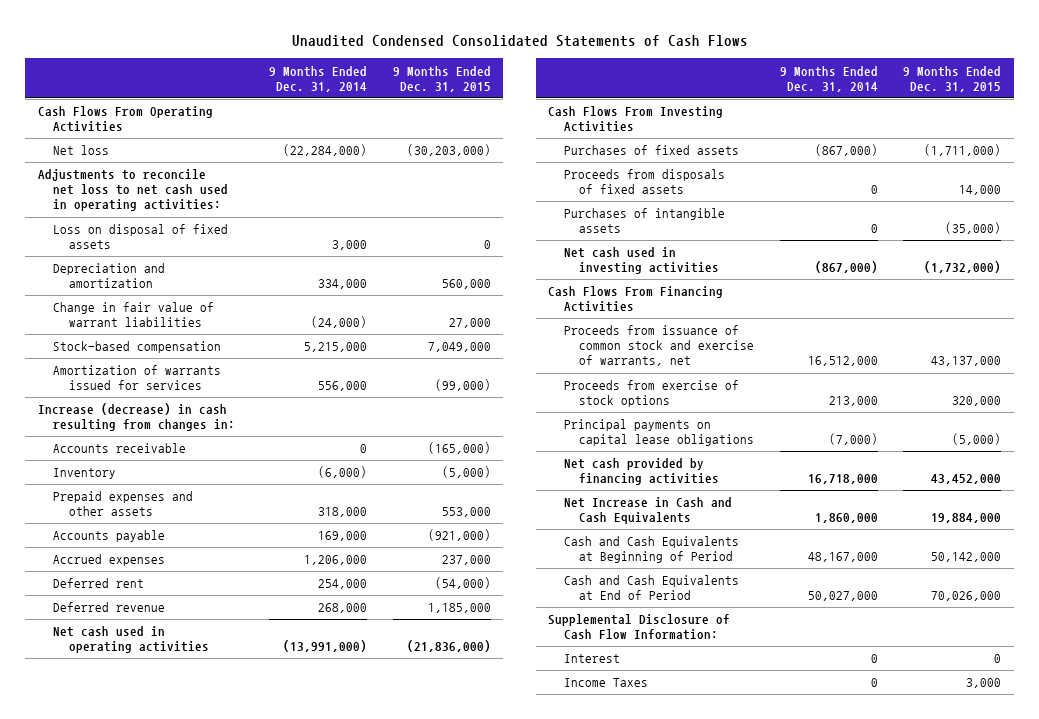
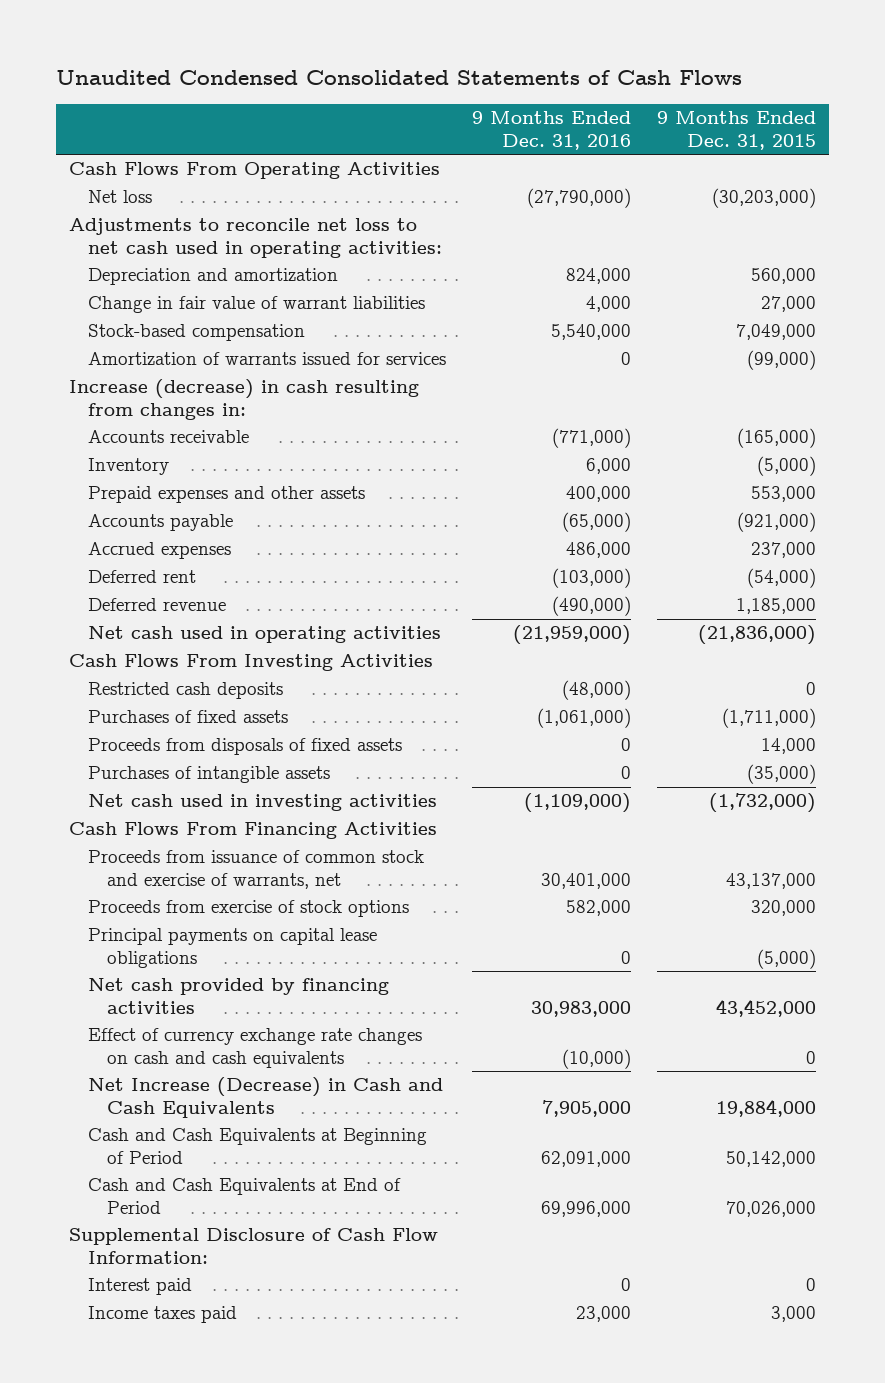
- | 9 Months Ended Dec. 31, 2014 | 9 Months Ended Dec. 31, 2015
+ | 9 Months Ended Dec. 31, 2016 | 9 Months Ended Dec. 31, 2015
- Loss on disposal of fixed assets | 3,000 | 0
+ Restricted cash deposits | (48,000) | 0
- Net Increase in Cash and Cash Equivalents | 1,860,000 | 19,884,000
+ Effect of currency exchange rate changes on cash and cash equivalents | (10,000) | 0
+ Net Increase (Decrease) in Cash and Cash Equivalents | 7,905,000 | 19,884,000
- Interest | 0 | 0
- Income Taxes | 0 | 3,000
+ Interest paid | 0 | 0
+ Income taxes paid | 23,000 | 3,000

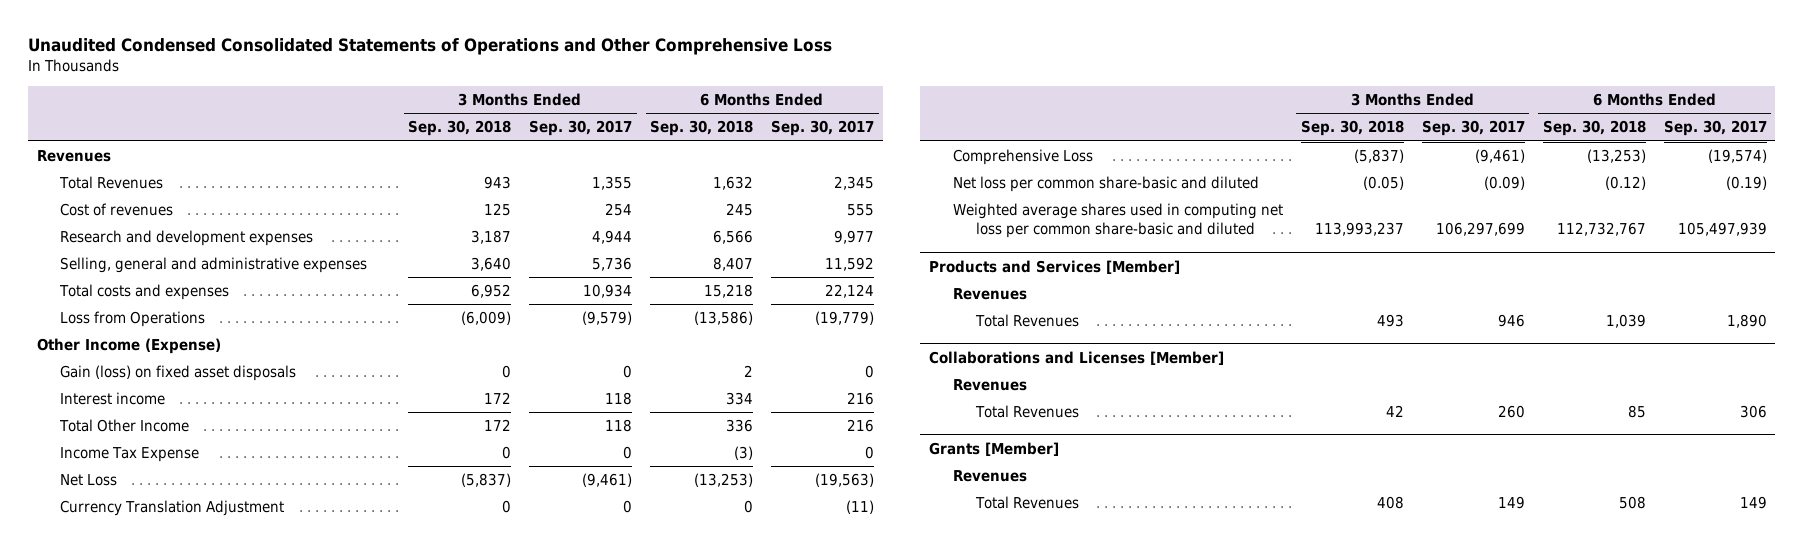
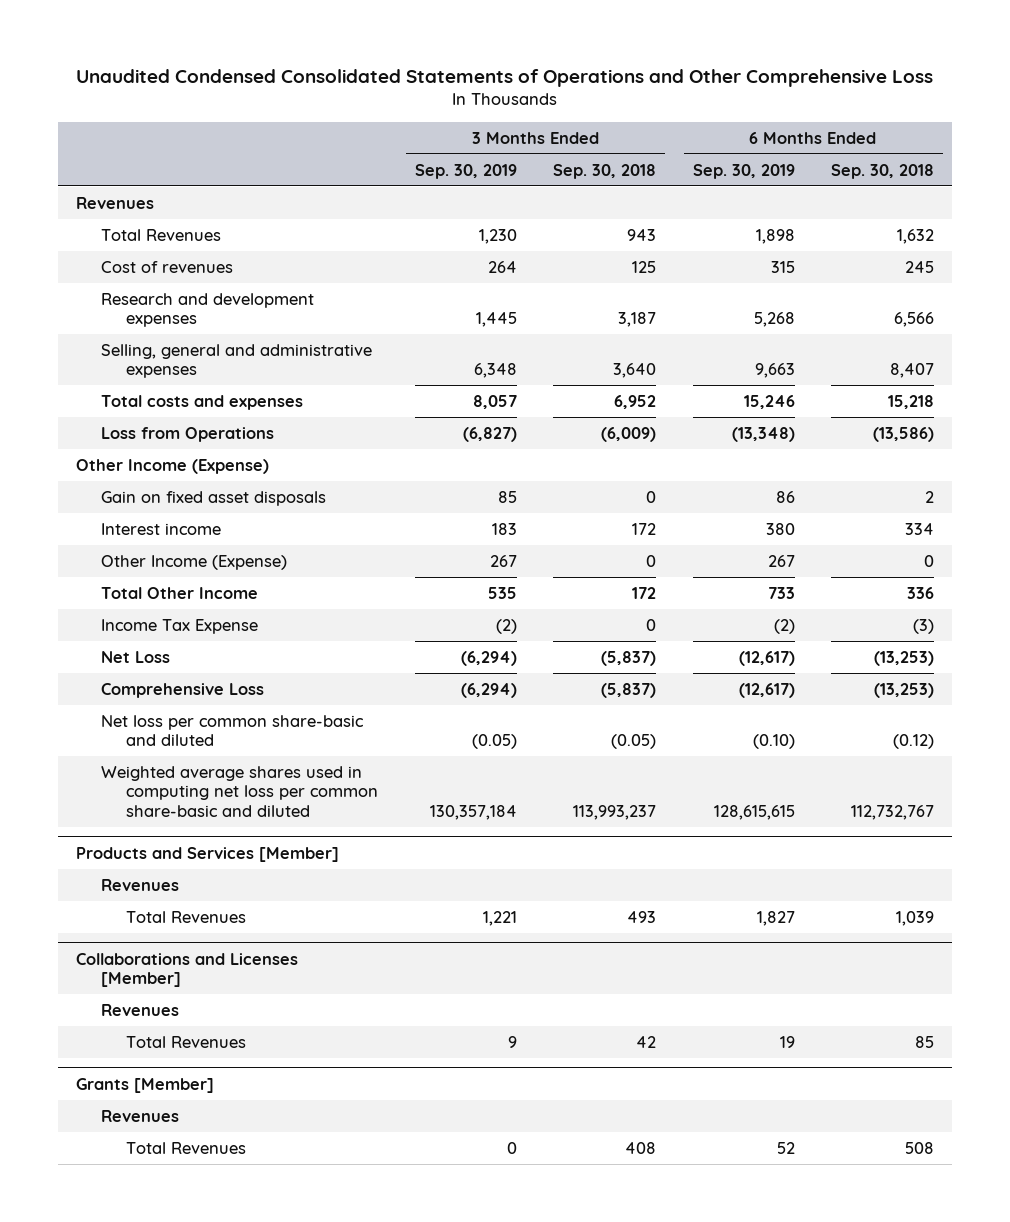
- | 3 Months Ended Sep. 30, 2018 | 3 Months Ended Sep. 30, 2017 | 6 Months Ended Sep. 30, 2018 | 6 Months Ended Sep. 30, 2017
+ | 3 Months Ended Sep. 30, 2019 | 3 Months Ended Sep. 30, 2018 | 6 Months Ended Sep. 30, 2019 | 6 Months Ended Sep. 30, 2018
- Gain (loss) on fixed asset disposals | 0 | 0 | 2 | 0
+ Gain on fixed asset disposals | 85 | 0 | 86 | 2
+ Other Income (Expense) | 267 | 0 | 267 | 0
- Currency Translation Adjustment | 0 | 0 | 0 | (11)

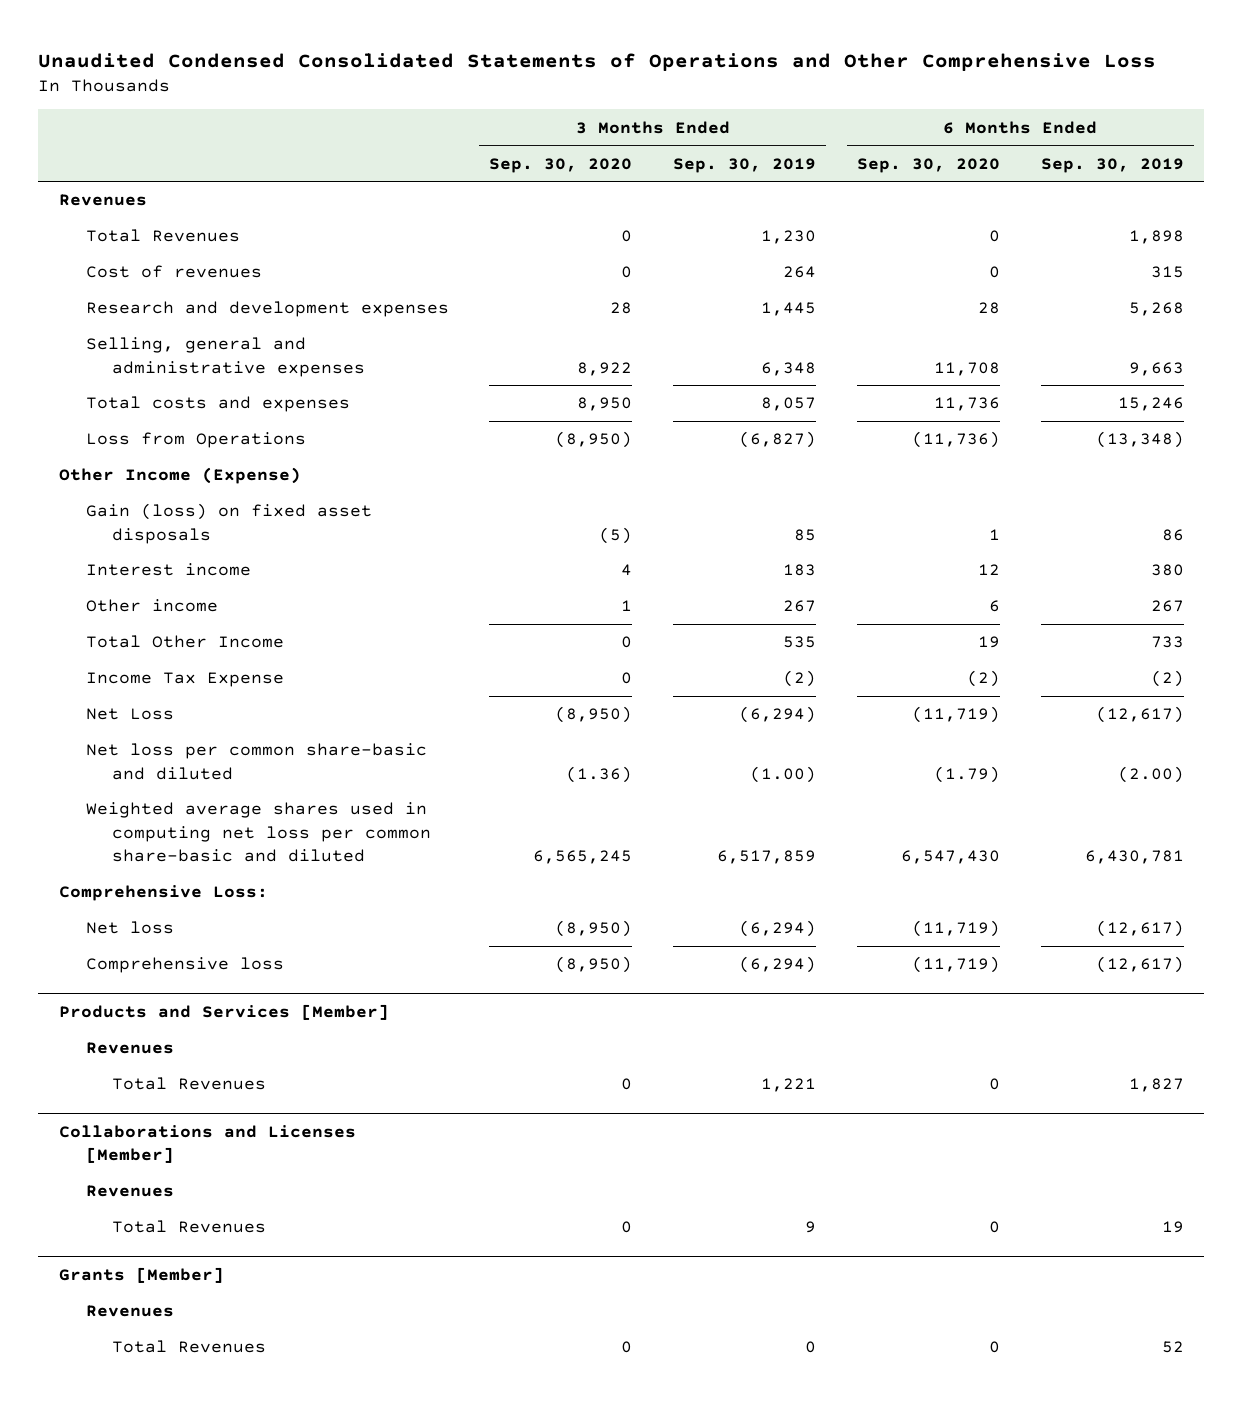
- | 3 Months Ended Sep. 30, 2019 | 3 Months Ended Sep. 30, 2018 | 6 Months Ended Sep. 30, 2019 | 6 Months Ended Sep. 30, 2018
+ | 3 Months Ended Sep. 30, 2020 | 3 Months Ended Sep. 30, 2019 | 6 Months Ended Sep. 30, 2020 | 6 Months Ended Sep. 30, 2019
- Gain on fixed asset disposals | 85 | 0 | 86 | 2
+ Gain (loss) on fixed asset disposals | (5) | 85 | 1 | 86
- Other Income (Expense) | 267 | 0 | 267 | 0
+ Other income | 1 | 267 | 6 | 267
- Comprehensive Loss | (6,294) | (5,837) | (12,617) | (13,253)
- Net loss per common share-basic and diluted | (0.05) | (0.05) | (0.10) | (0.12)
- Weighted average shares used in computing net loss per common share-basic and diluted | 130,357,184 | 113,993,237 | 128,615,615 | 112,732,767
+ Net loss per common share-basic and diluted | (1.36) | (1.00) | (1.79) | (2.00)
+ Weighted average shares used in computing net loss per common share-basic and diluted | 6,565,245 | 6,517,859 | 6,547,430 | 6,430,781
+ Comprehensive Loss:
+ Net loss | (8,950) | (6,294) | (11,719) | (12,617)
+ Comprehensive loss | (8,950) | (6,294) | (11,719) | (12,617)

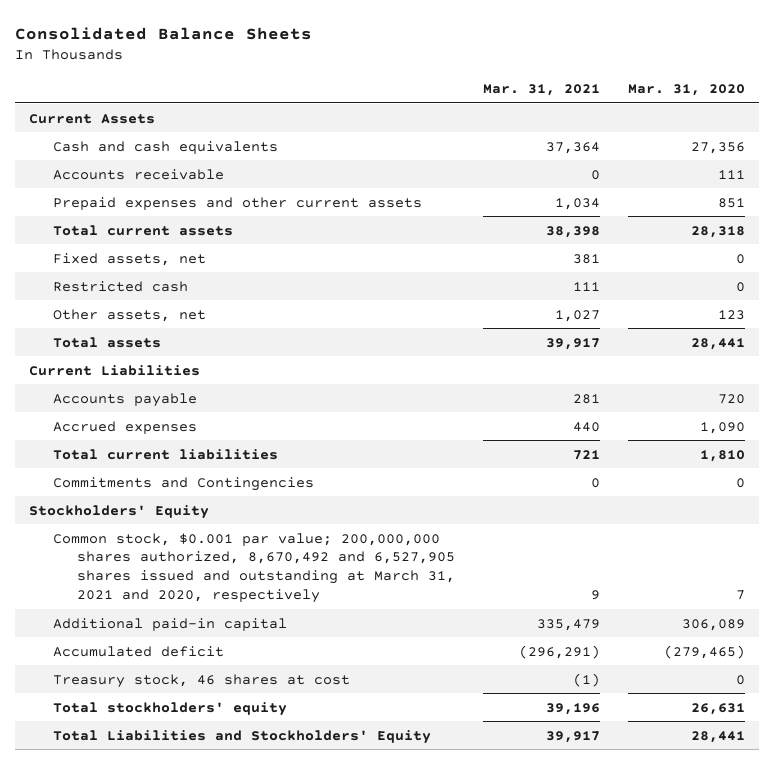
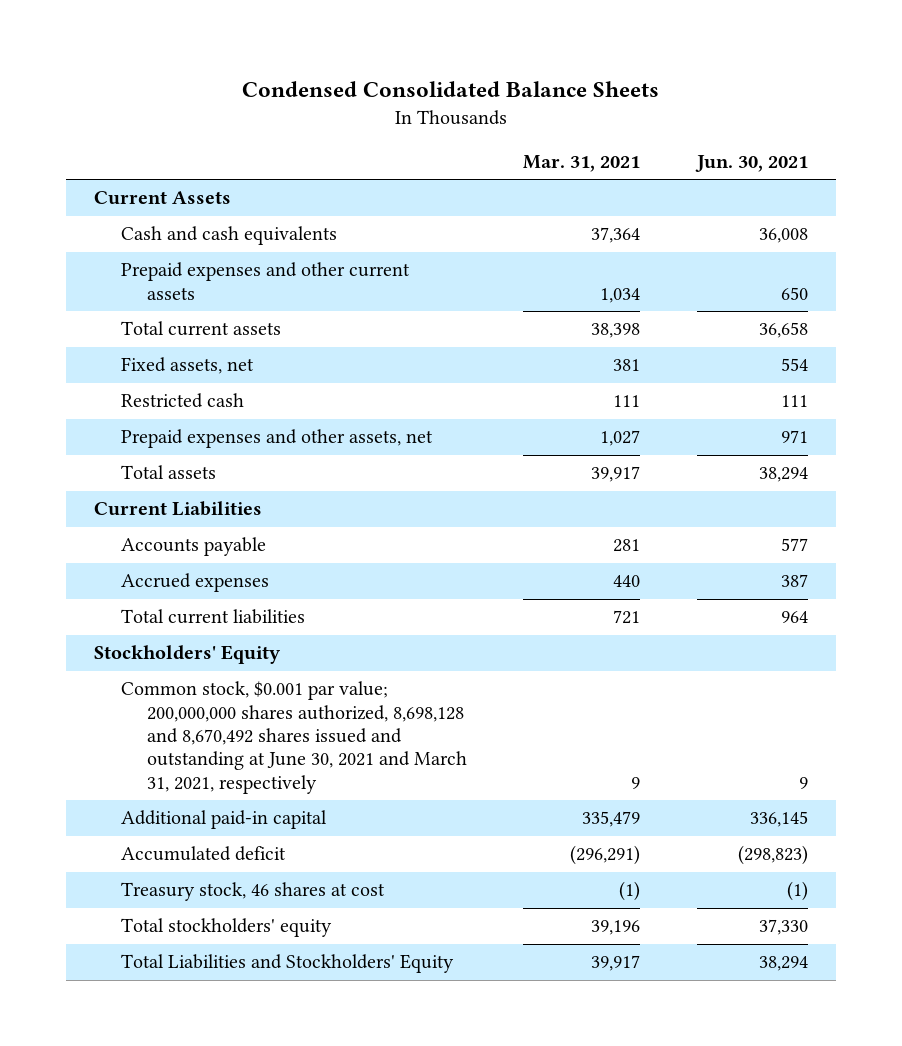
- Consolidated Balance Sheets
+ Condensed Consolidated Balance Sheets
- | Mar. 31, 2021 | Mar. 31, 2020
+ | Mar. 31, 2021 | Jun. 30, 2021
- Accounts receivable | 0 | 111
- Other assets, net | 1,027 | 123
+ Prepaid expenses and other assets, net | 1,027 | 971
- Commitments and Contingencies | 0 | 0
- Common stock, $0.001 par value; 200,000,000 shares authorized, 8,670,492 and 6,527,905 shares issued and outstanding at March 31, 2021 and 2020, respectively | 9 | 7
+ Common stock, $0.001 par value; 200,000,000 shares authorized, 8,698,128 and 8,670,492 shares issued and outstanding at June 30, 2021 and March 31, 2021, respectively | 9 | 9

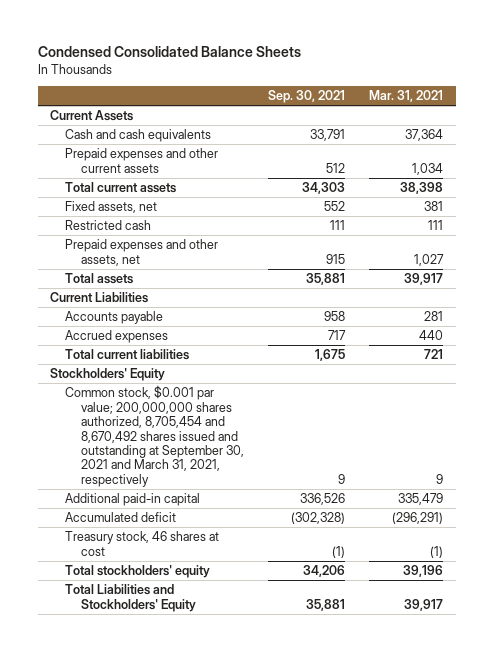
- | Mar. 31, 2021 | Jun. 30, 2021
+ | Sep. 30, 2021 | Mar. 31, 2021
- Common stock, $0.001 par value; 200,000,000 shares authorized, 8,698,128 and 8,670,492 shares issued and outstanding at June 30, 2021 and March 31, 2021, respectively | 9 | 9
+ Common stock, $0.001 par value; 200,000,000 shares authorized, 8,705,454 and 8,670,492 shares issued and outstanding at September 30, 2021 and March 31, 2021, respectively | 9 | 9

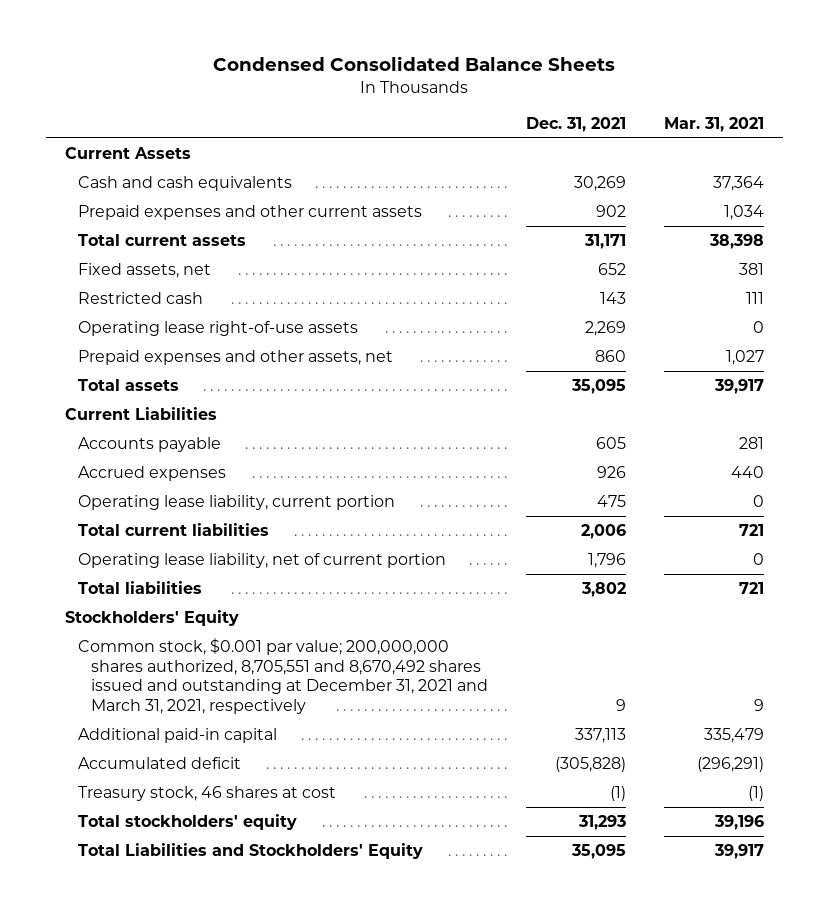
- | Sep. 30, 2021 | Mar. 31, 2021
+ | Dec. 31, 2021 | Mar. 31, 2021
+ Operating lease right-of-use assets | 2,269 | 0
+ Operating lease liability, current portion | 475 | 0
+ Operating lease liability, net of current portion | 1,796 | 0
+ Total liabilities | 3,802 | 721
- Common stock, $0.001 par value; 200,000,000 shares authorized, 8,705,454 and 8,670,492 shares issued and outstanding at September 30, 2021 and March 31, 2021, respectively | 9 | 9
+ Common stock, $0.001 par value; 200,000,000 shares authorized, 8,705,551 and 8,670,492 shares issued and outstanding at December 31, 2021 and March 31, 2021, respectively | 9 | 9

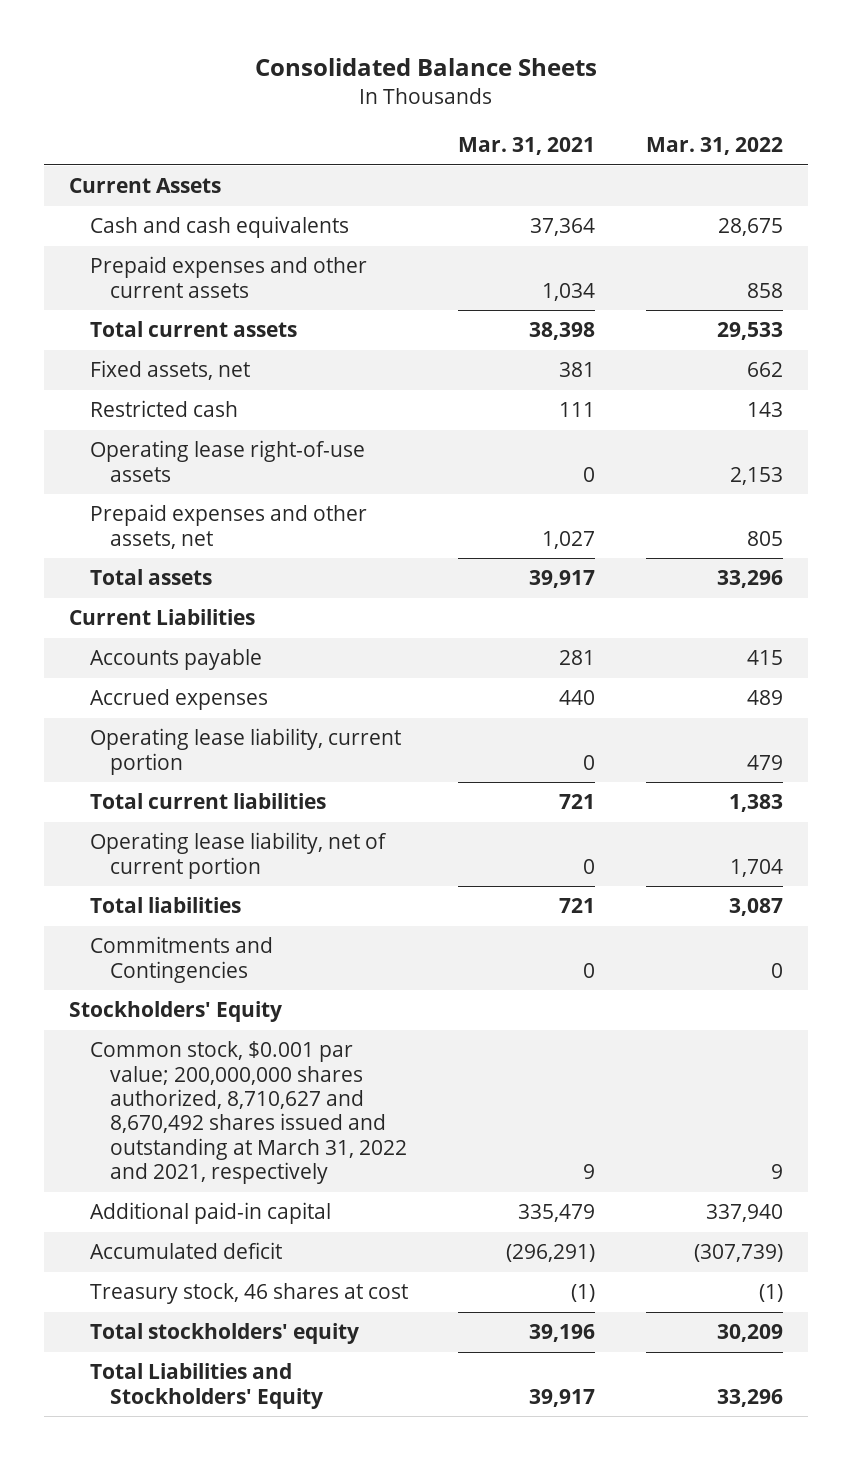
- Condensed Consolidated Balance Sheets
+ Consolidated Balance Sheets
- | Dec. 31, 2021 | Mar. 31, 2021
+ | Mar. 31, 2021 | Mar. 31, 2022
+ Commitments and Contingencies | 0 | 0
- Common stock, $0.001 par value; 200,000,000 shares authorized, 8,705,551 and 8,670,492 shares issued and outstanding at December 31, 2021 and March 31, 2021, respectively | 9 | 9
+ Common stock, $0.001 par value; 200,000,000 shares authorized, 8,710,627 and 8,670,492 shares issued and outstanding at March 31, 2022 and 2021, respectively | 9 | 9

